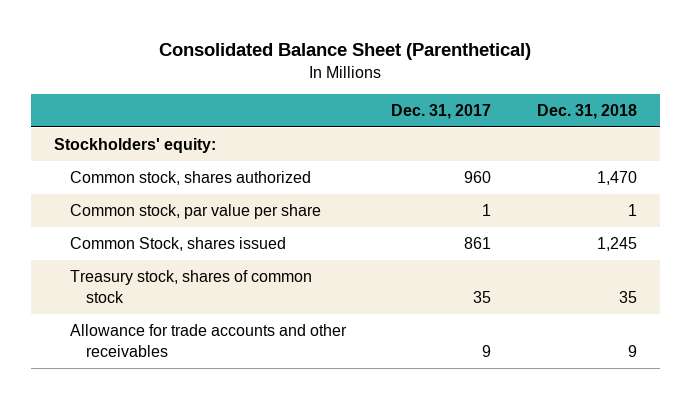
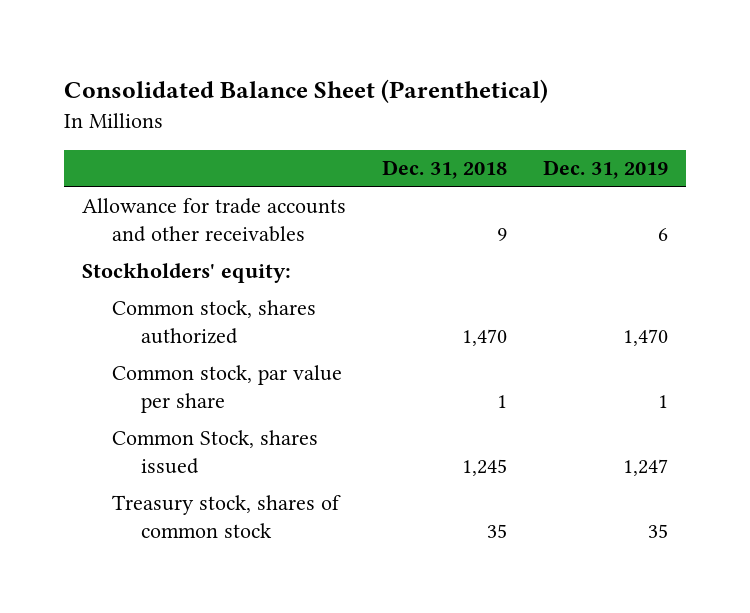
- | Dec. 31, 2017 | Dec. 31, 2018
+ | Dec. 31, 2018 | Dec. 31, 2019
moved up: Allowance for trade accounts and other receivables | 9 | 6

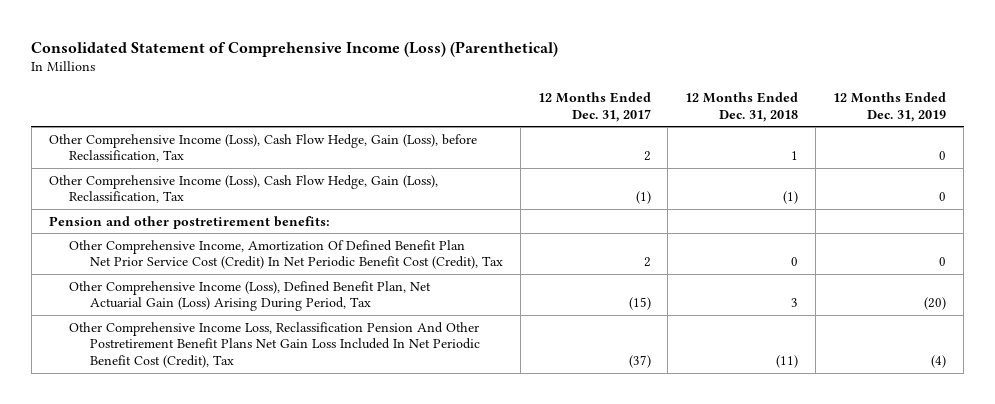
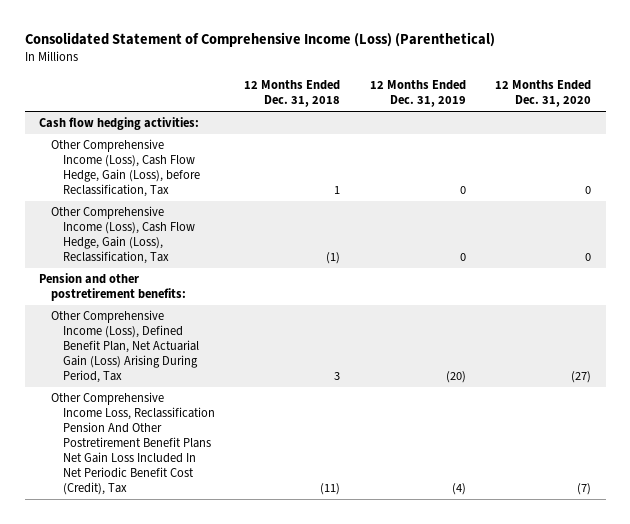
- | 12 Months Ended Dec. 31, 2017 | 12 Months Ended Dec. 31, 2018 | 12 Months Ended Dec. 31, 2019
+ | 12 Months Ended Dec. 31, 2018 | 12 Months Ended Dec. 31, 2019 | 12 Months Ended Dec. 31, 2020
+ Cash flow hedging activities:
- Other Comprehensive Income, Amortization Of Defined Benefit Plan Net Prior Service Cost (Credit) In Net Periodic Benefit Cost (Credit), Tax | 2 | 0 | 0

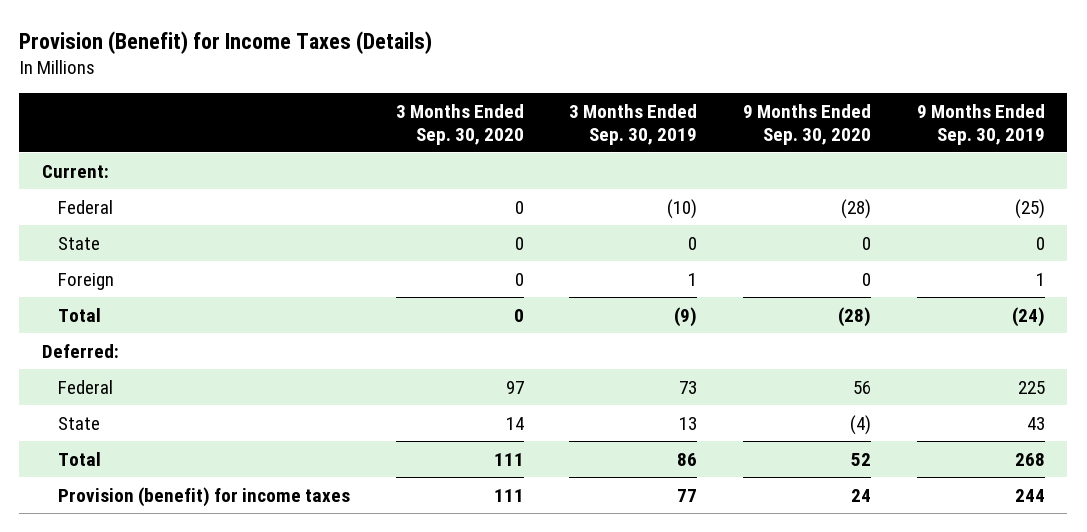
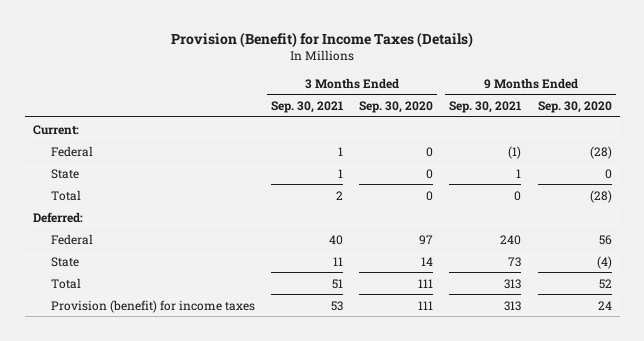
- | 3 Months Ended Sep. 30, 2020 | 3 Months Ended Sep. 30, 2019 | 9 Months Ended Sep. 30, 2020 | 9 Months Ended Sep. 30, 2019
+ | 3 Months Ended Sep. 30, 2021 | 3 Months Ended Sep. 30, 2020 | 9 Months Ended Sep. 30, 2021 | 9 Months Ended Sep. 30, 2020
- Foreign | 0 | 1 | 0 | 1

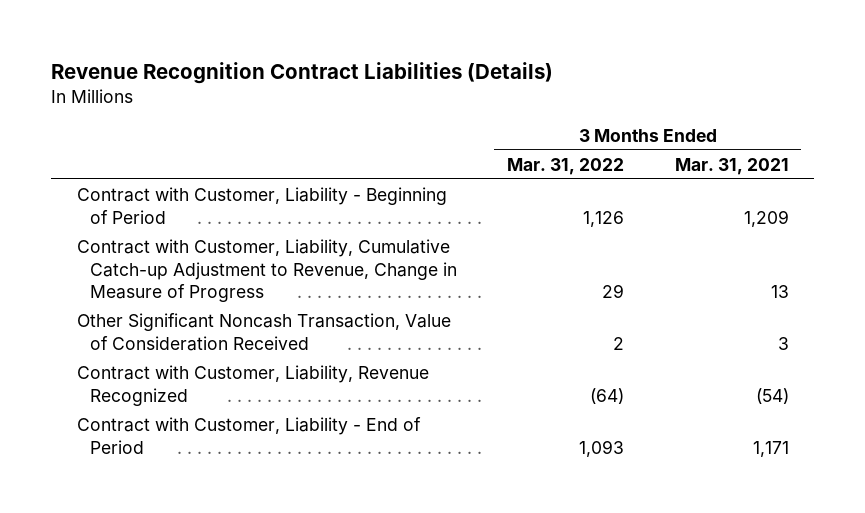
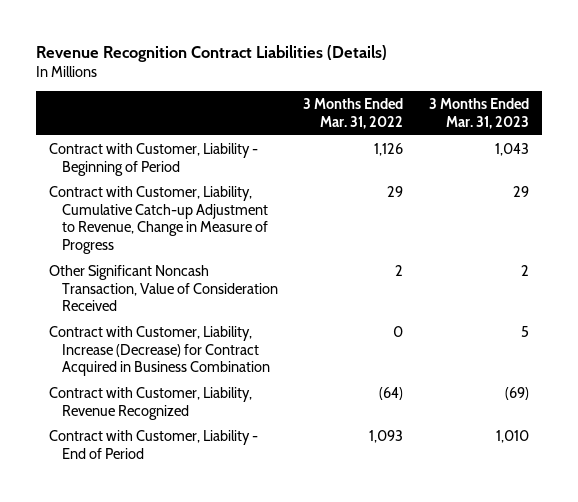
- | 3 Months Ended Mar. 31, 2022 | 3 Months Ended Mar. 31, 2021
+ | 3 Months Ended Mar. 31, 2022 | 3 Months Ended Mar. 31, 2023
+ Contract with Customer, Liability, Increase (Decrease) for Contract Acquired in Business Combination | 0 | 5

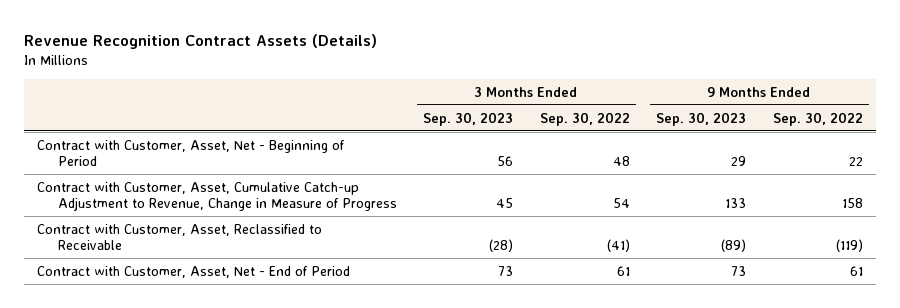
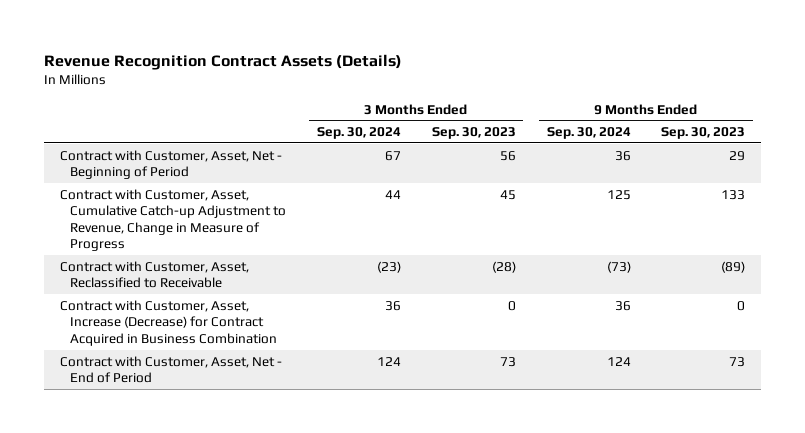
- | 3 Months Ended Sep. 30, 2023 | 3 Months Ended Sep. 30, 2022 | 9 Months Ended Sep. 30, 2023 | 9 Months Ended Sep. 30, 2022
+ | 3 Months Ended Sep. 30, 2024 | 3 Months Ended Sep. 30, 2023 | 9 Months Ended Sep. 30, 2024 | 9 Months Ended Sep. 30, 2023
+ Contract with Customer, Asset, Increase (Decrease) for Contract Acquired in Business Combination | 36 | 0 | 36 | 0

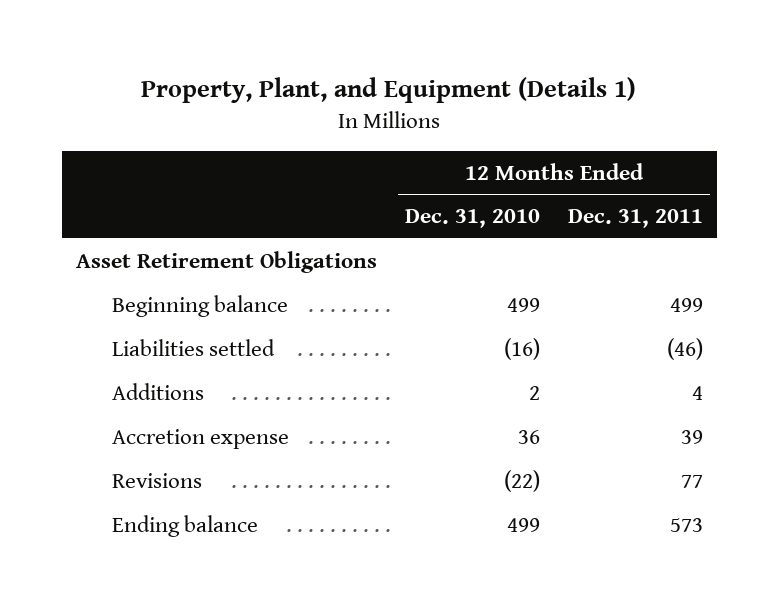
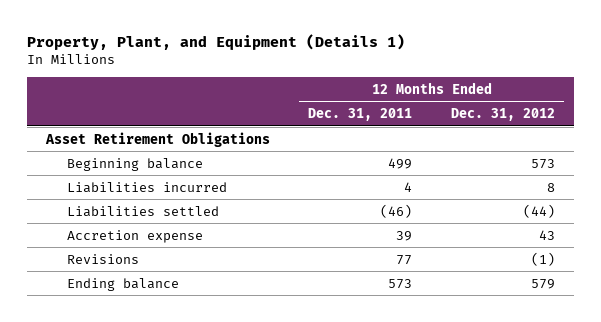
- | 12 Months Ended Dec. 31, 2010 | 12 Months Ended Dec. 31, 2011
+ | 12 Months Ended Dec. 31, 2011 | 12 Months Ended Dec. 31, 2012
+ Liabilities incurred | 4 | 8
- Additions | 2 | 4

